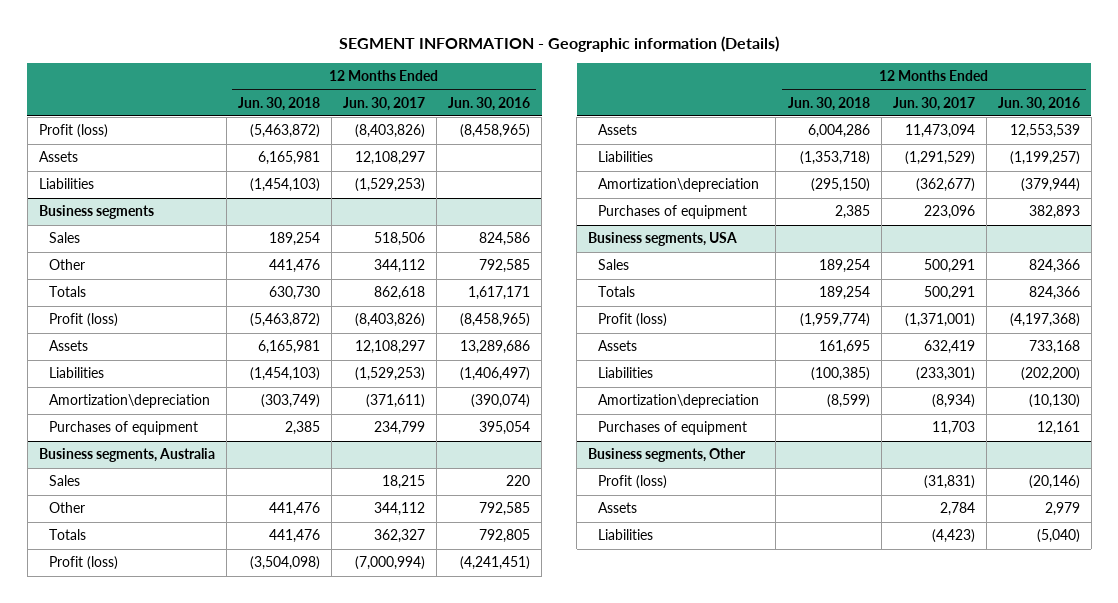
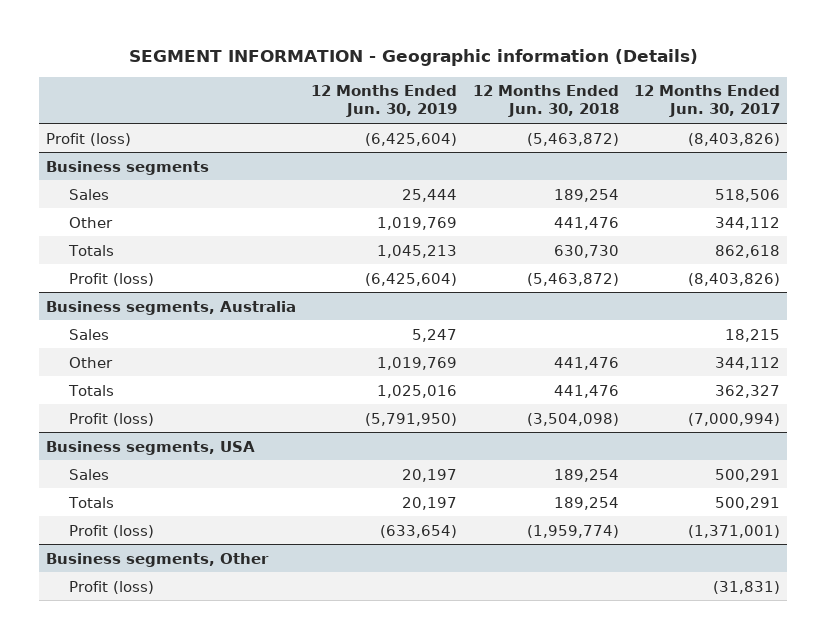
- | 12 Months Ended Jun. 30, 2018 | 12 Months Ended Jun. 30, 2017 | 12 Months Ended Jun. 30, 2016
+ | 12 Months Ended Jun. 30, 2019 | 12 Months Ended Jun. 30, 2018 | 12 Months Ended Jun. 30, 2017
- Assets | 6,165,981 | 12,108,297 |
- Liabilities | (1,454,103) | (1,529,253) |
@ Business segments
- Assets | 6,165,981 | 12,108,297 | 13,289,686
- Liabilities | (1,454,103) | (1,529,253) | (1,406,497)
- Amortization\depreciation | (303,749) | (371,611) | (390,074)
- Purchases of equipment | 2,385 | 234,799 | 395,054
@ Business segments, Australia
- Assets | 6,004,286 | 11,473,094 | 12,553,539
- Liabilities | (1,353,718) | (1,291,529) | (1,199,257)
- Amortization\depreciation | (295,150) | (362,677) | (379,944)
- Purchases of equipment | 2,385 | 223,096 | 382,893
@ Business segments, USA
- Assets | 161,695 | 632,419 | 733,168
- Liabilities | (100,385) | (233,301) | (202,200)
- Amortization\depreciation | (8,599) | (8,934) | (10,130)
- Purchases of equipment | | 11,703 | 12,161
@ Business segments, Other
- Assets | | 2,784 | 2,979
- Liabilities | | (4,423) | (5,040)

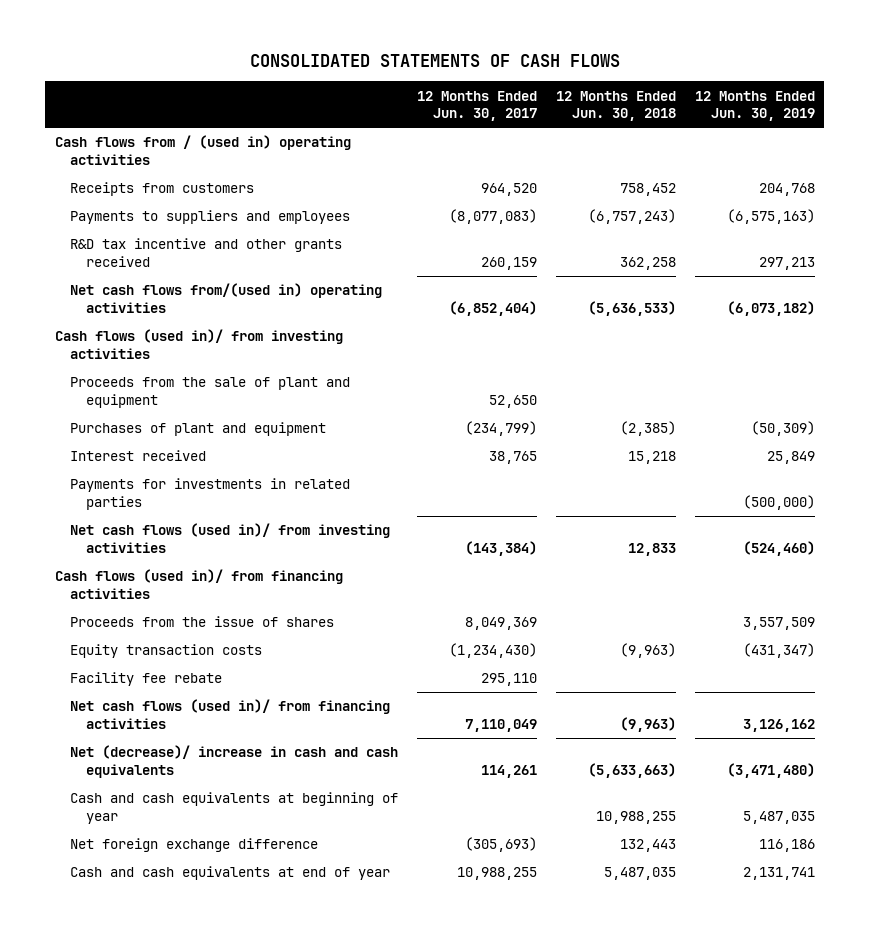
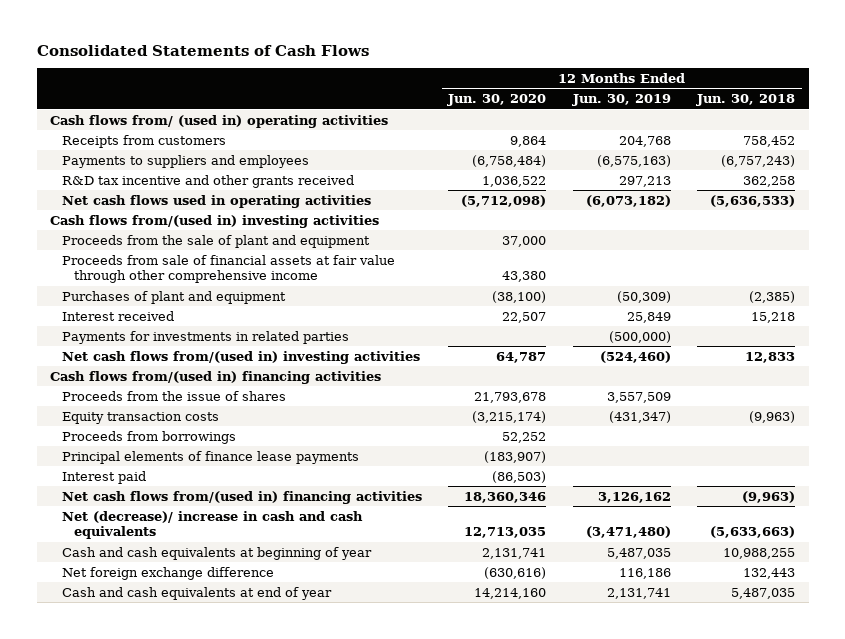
- CONSOLIDATED STATEMENTS OF CASH FLOWS
+ Consolidated Statements of Cash Flows
- | 12 Months Ended Jun. 30, 2017 | 12 Months Ended Jun. 30, 2018 | 12 Months Ended Jun. 30, 2019
+ | 12 Months Ended Jun. 30, 2020 | 12 Months Ended Jun. 30, 2019 | 12 Months Ended Jun. 30, 2018
- Cash flows from / (used in) operating activities
+ Cash flows from/ (used in) operating activities
- Net cash flows from/(used in) operating activities | (6,852,404) | (5,636,533) | (6,073,182)
- Cash flows (used in)/ from investing activities
+ Net cash flows used in operating activities | (5,712,098) | (6,073,182) | (5,636,533)
+ Cash flows from/(used in) investing activities
+ Proceeds from sale of financial assets at fair value through other comprehensive income | 43,380 | |
- Net cash flows (used in)/ from investing activities | (143,384) | 12,833 | (524,460)
- Cash flows (used in)/ from financing activities
+ Net cash flows from/(used in) investing activities | 64,787 | (524,460) | 12,833
+ Cash flows from/(used in) financing activities
- Facility fee rebate | 295,110 | |
- Net cash flows (used in)/ from financing activities | 7,110,049 | (9,963) | 3,126,162
+ Proceeds from borrowings | 52,252 | |
+ Principal elements of finance lease payments | (183,907) | |
+ Interest paid | (86,503) | |
+ Net cash flows from/(used in) financing activities | 18,360,346 | 3,126,162 | (9,963)

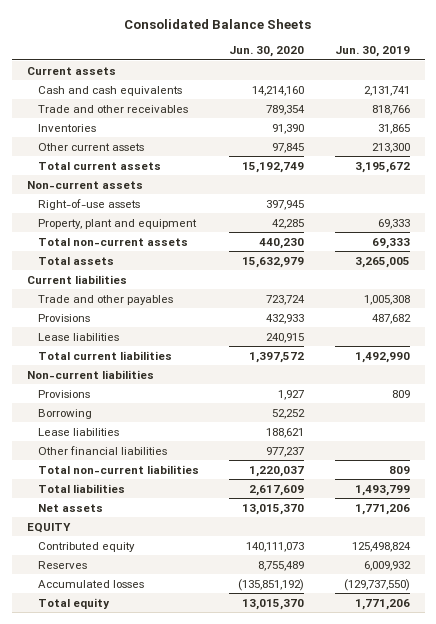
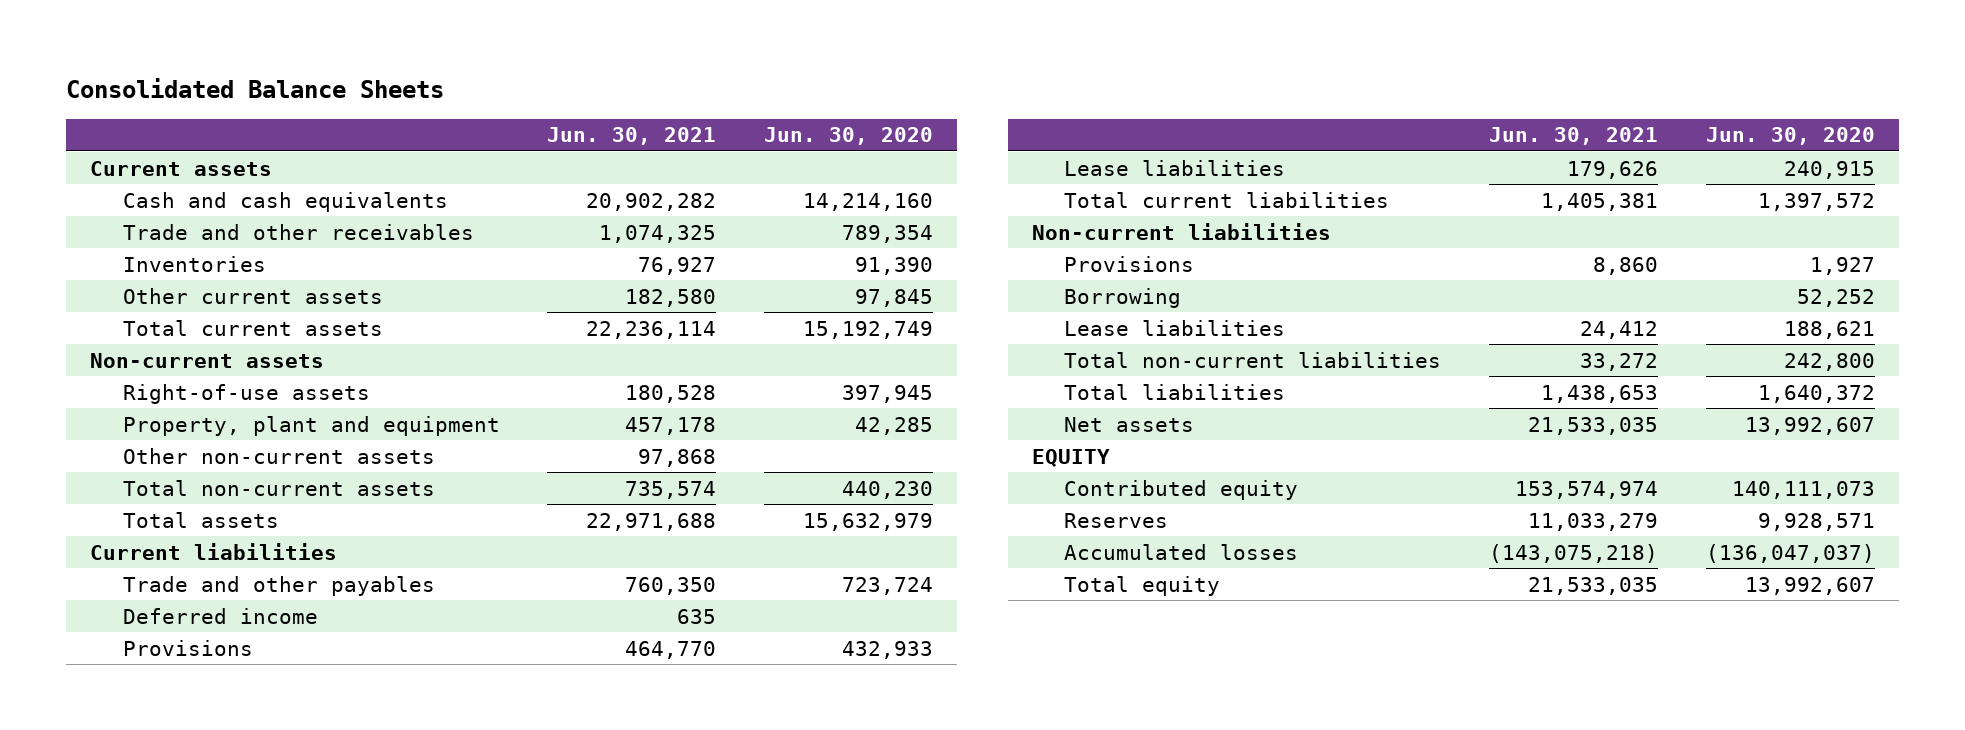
- | Jun. 30, 2020 | Jun. 30, 2019
+ | Jun. 30, 2021 | Jun. 30, 2020
+ Other non-current assets | 97,868 |
+ Deferred income | 635 |
- Other financial liabilities | 977,237 |
- Total non-current liabilities | 1,220,037 | 809
- Total liabilities | 2,617,609 | 1,493,799
- Net assets | 13,015,370 | 1,771,206
+ Total non-current liabilities | 33,272 | 242,800
+ Total liabilities | 1,438,653 | 1,640,372
+ Net assets | 21,533,035 | 13,992,607
- Reserves | 8,755,489 | 6,009,932
- Accumulated losses | (135,851,192) | (129,737,550)
- Total equity | 13,015,370 | 1,771,206
+ Reserves | 11,033,279 | 9,928,571
+ Accumulated losses | (143,075,218) | (136,047,037)
+ Total equity | 21,533,035 | 13,992,607

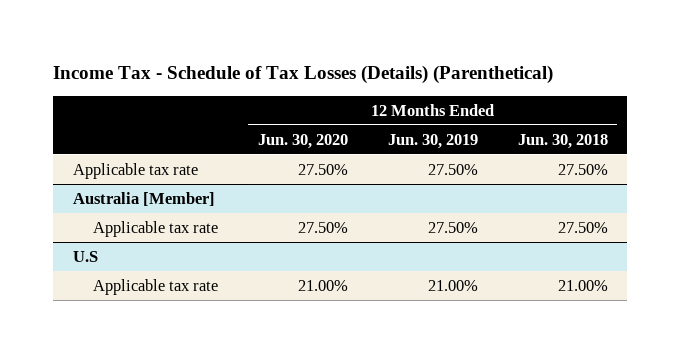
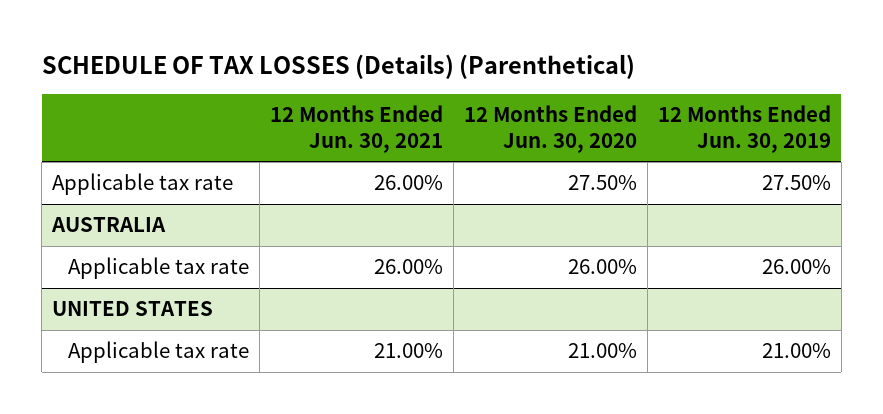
- Income Tax - Schedule of Tax Losses (Details) (Parenthetical)
+ SCHEDULE OF TAX LOSSES (Details) (Parenthetical)
- | 12 Months Ended Jun. 30, 2020 | 12 Months Ended Jun. 30, 2019 | 12 Months Ended Jun. 30, 2018
+ | 12 Months Ended Jun. 30, 2021 | 12 Months Ended Jun. 30, 2020 | 12 Months Ended Jun. 30, 2019
- Australia [Member]
- Applicable tax rate | 27.50% | 27.50% | 27.50%
- U.S
+ AUSTRALIA
+ Applicable tax rate | 26.00% | 26.00% | 26.00%
+ UNITED STATES

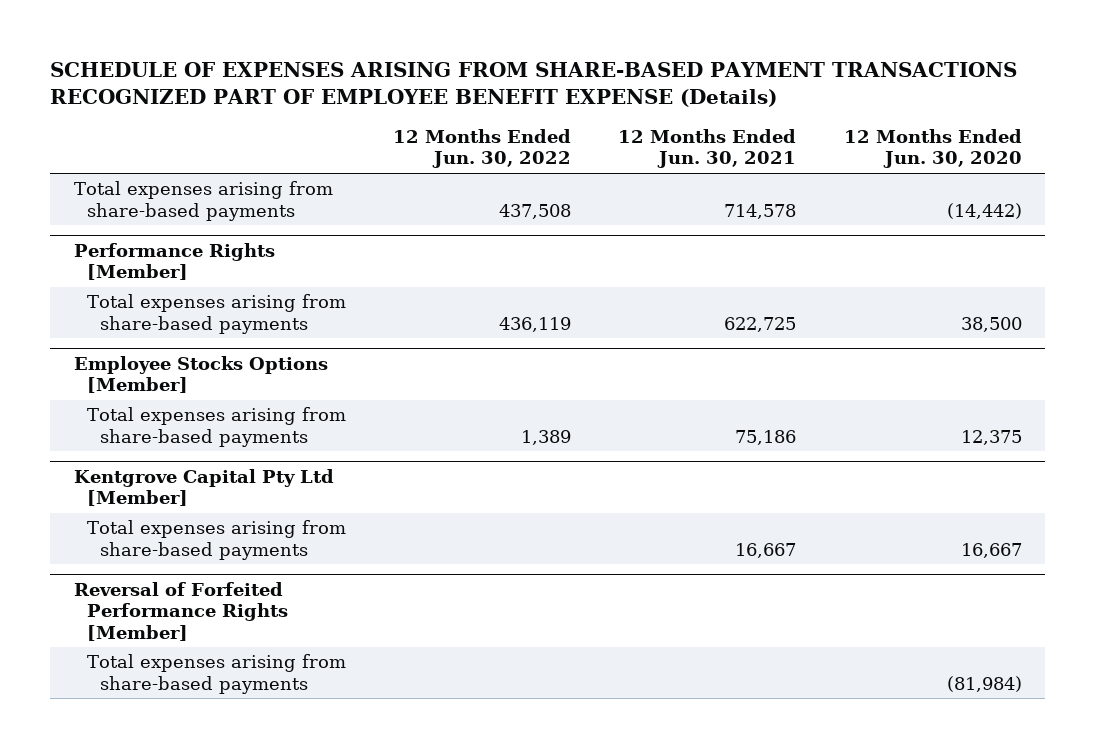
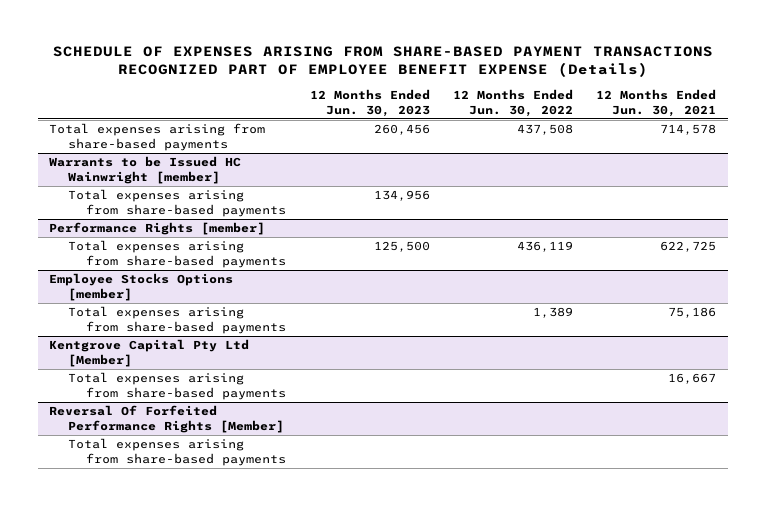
- | 12 Months Ended Jun. 30, 2022 | 12 Months Ended Jun. 30, 2021 | 12 Months Ended Jun. 30, 2020
+ | 12 Months Ended Jun. 30, 2023 | 12 Months Ended Jun. 30, 2022 | 12 Months Ended Jun. 30, 2021
- Performance Rights [Member]
+ Warrants to be Issued HC Wainwright [member]
+ Total expenses arising from share-based payments | 134,956 | |
+ Performance Rights [member]
- Employee Stocks Options [Member]
+ Employee Stocks Options [member]
- Reversal of Forfeited Performance Rights [Member]
+ Reversal Of Forfeited Performance Rights [Member]

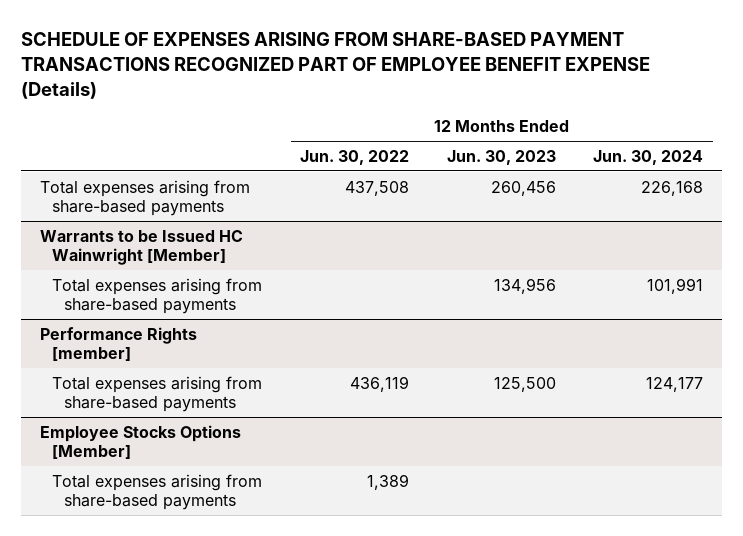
- | 12 Months Ended Jun. 30, 2023 | 12 Months Ended Jun. 30, 2022 | 12 Months Ended Jun. 30, 2021
+ | 12 Months Ended Jun. 30, 2022 | 12 Months Ended Jun. 30, 2023 | 12 Months Ended Jun. 30, 2024
- Warrants to be Issued HC Wainwright [member]
+ Warrants to be Issued HC Wainwright [Member]
- Employee Stocks Options [member]
+ Employee Stocks Options [Member]
- Kentgrove Capital Pty Ltd [Member]
- Total expenses arising from share-based payments | | | 16,667
- Reversal Of Forfeited Performance Rights [Member]
- Total expenses arising from share-based payments

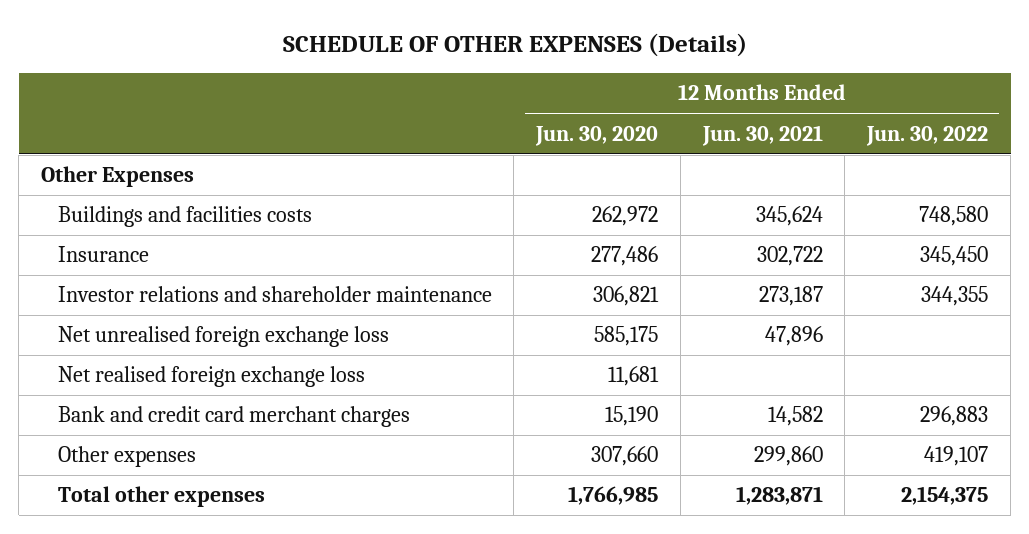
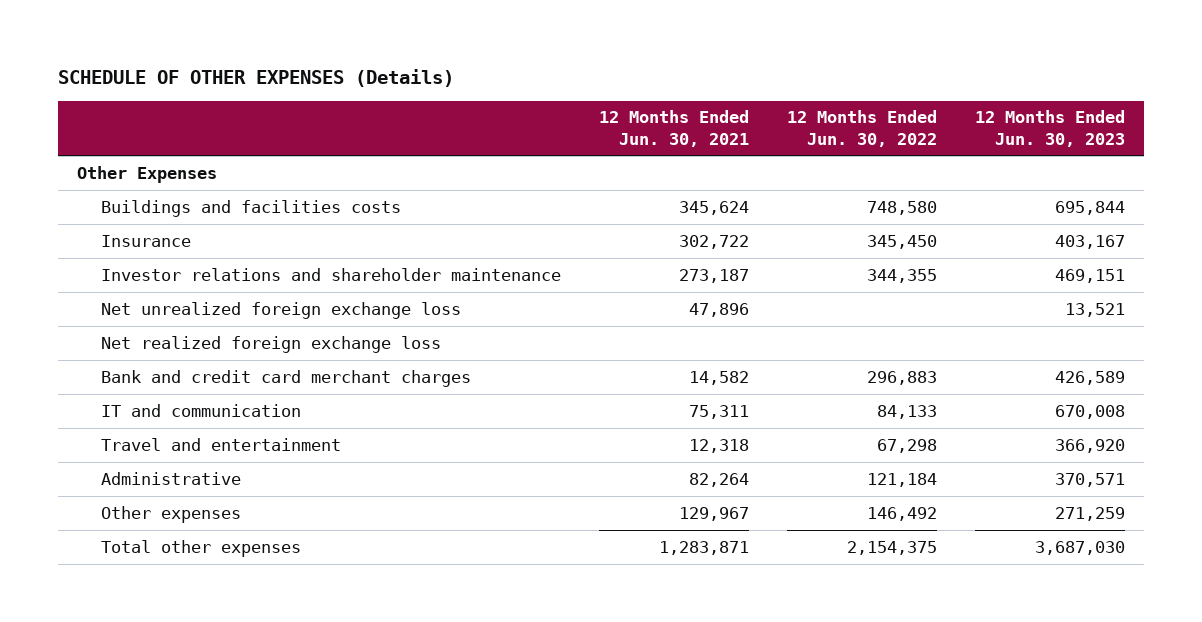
- | 12 Months Ended Jun. 30, 2020 | 12 Months Ended Jun. 30, 2021 | 12 Months Ended Jun. 30, 2022
+ | 12 Months Ended Jun. 30, 2021 | 12 Months Ended Jun. 30, 2022 | 12 Months Ended Jun. 30, 2023
- Net unrealised foreign exchange loss | 585,175 | 47,896 |
- Net realised foreign exchange loss | 11,681 | |
+ Net unrealized foreign exchange loss | 47,896 | | 13,521
+ Net realized foreign exchange loss
- Other expenses | 307,660 | 299,860 | 419,107
+ IT and communication | 75,311 | 84,133 | 670,008
+ Travel and entertainment | 12,318 | 67,298 | 366,920
+ Administrative | 82,264 | 121,184 | 370,571
+ Other expenses | 129,967 | 146,492 | 271,259

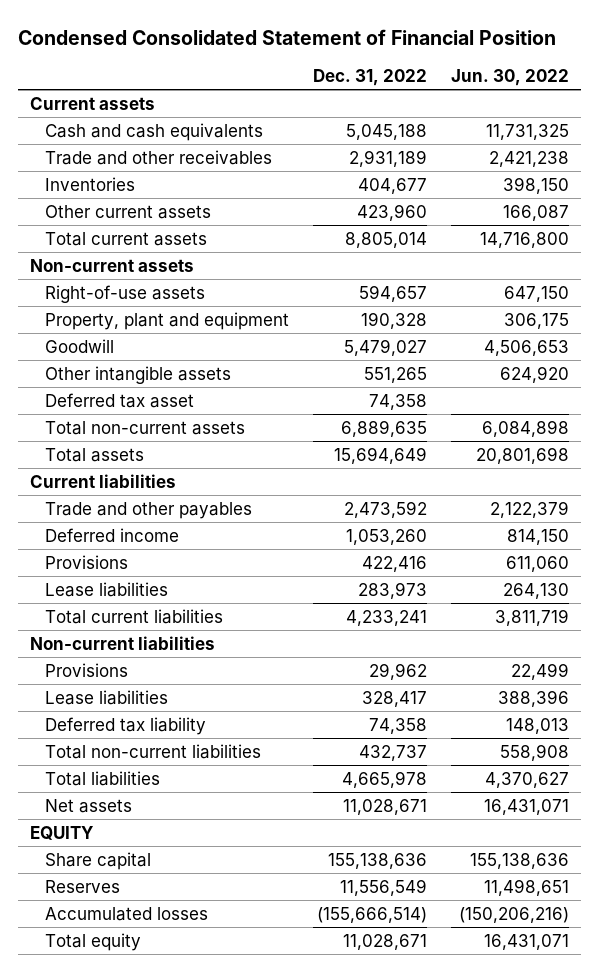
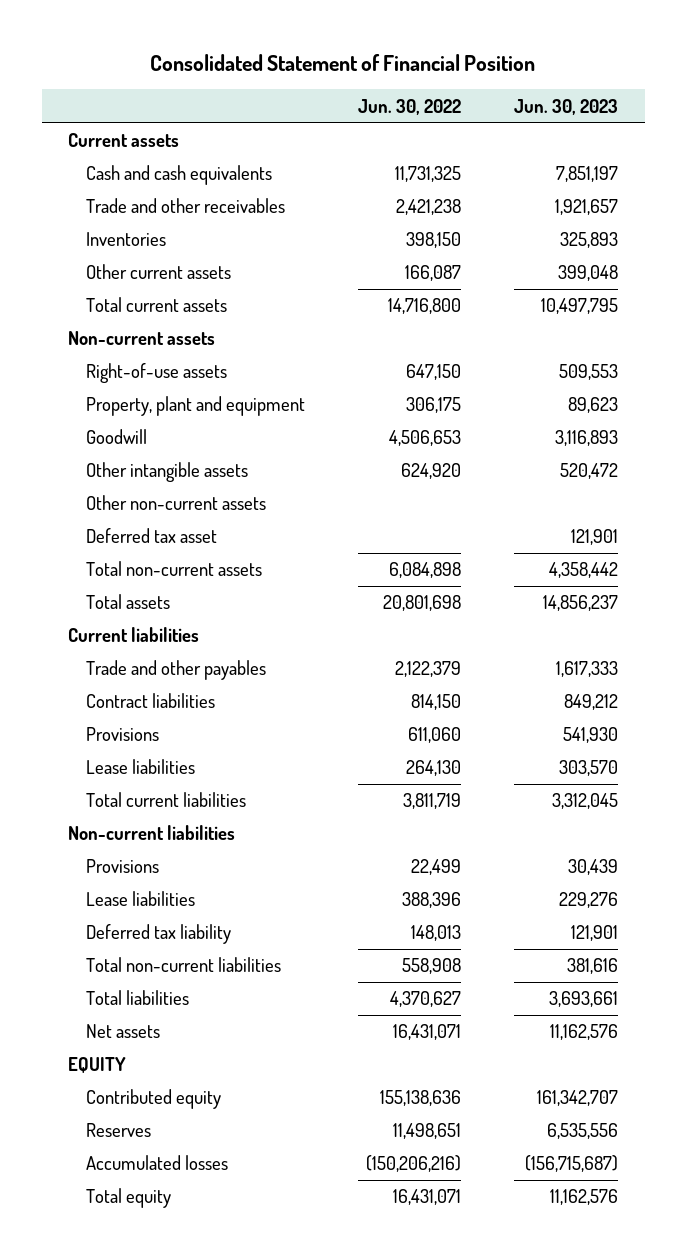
- Condensed Consolidated Statement of Financial Position
+ Consolidated Statement of Financial Position
- | Dec. 31, 2022 | Jun. 30, 2022
+ | Jun. 30, 2022 | Jun. 30, 2023
+ Other non-current assets
- Deferred income | 1,053,260 | 814,150
+ Contract liabilities | 814,150 | 849,212
- Share capital | 155,138,636 | 155,138,636
+ Contributed equity | 155,138,636 | 161,342,707

